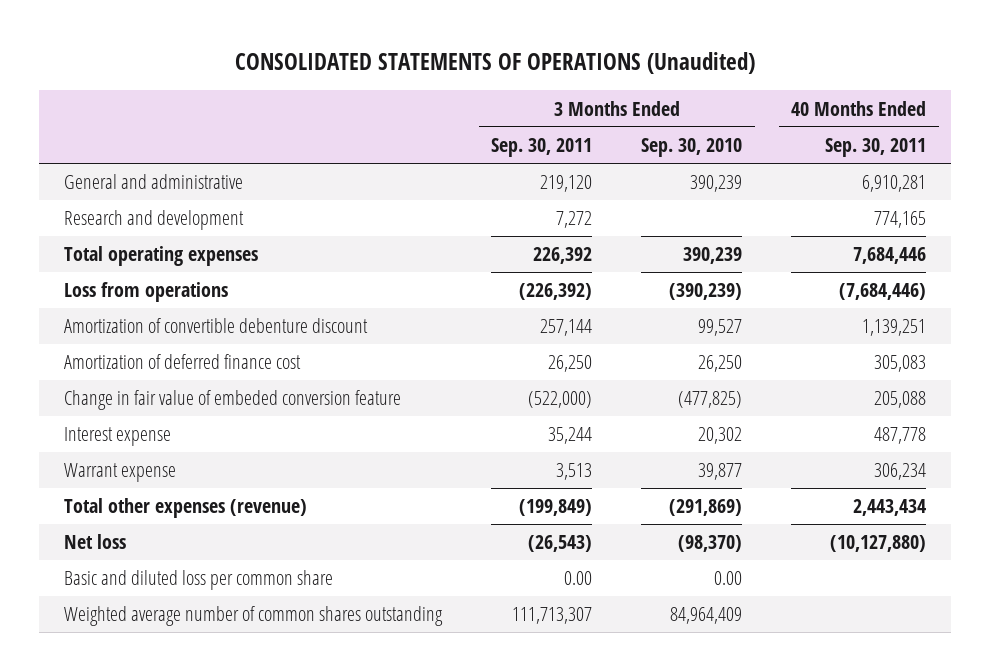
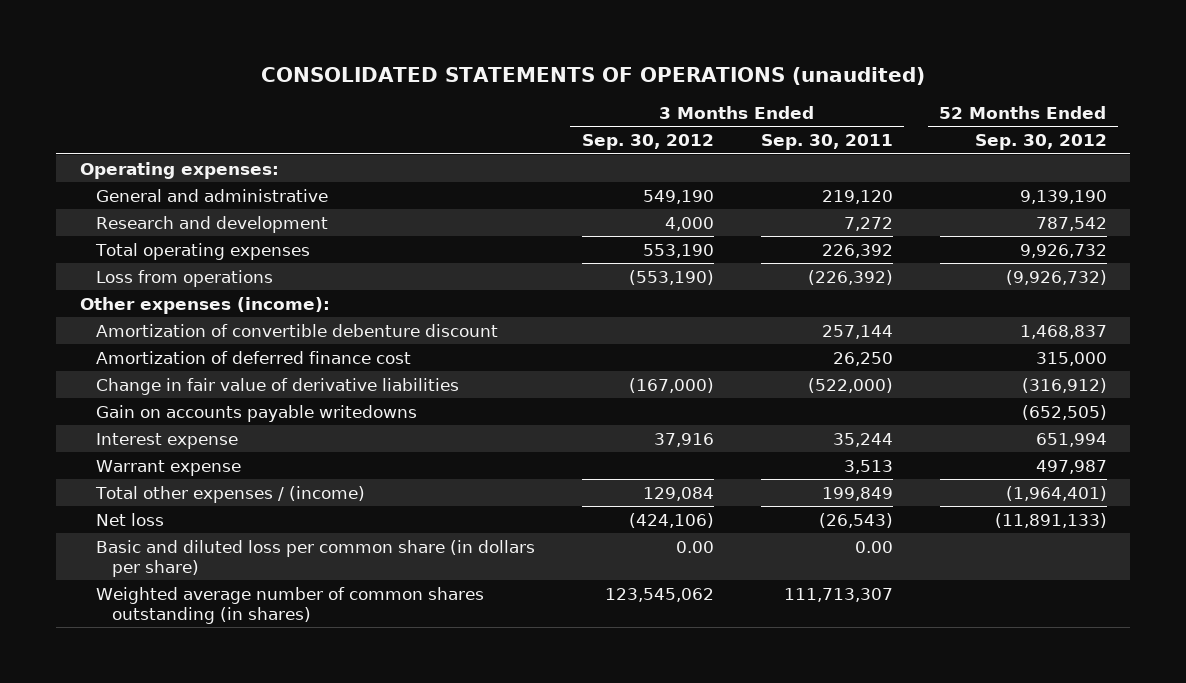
- CONSOLIDATED STATEMENTS OF OPERATIONS (Unaudited)
+ CONSOLIDATED STATEMENTS OF OPERATIONS (unaudited)
- | 3 Months Ended Sep. 30, 2011 | 3 Months Ended Sep. 30, 2010 | 40 Months Ended Sep. 30, 2011
+ | 3 Months Ended Sep. 30, 2012 | 3 Months Ended Sep. 30, 2011 | 52 Months Ended Sep. 30, 2012
+ Operating expenses:
+ Other expenses (income):
- Change in fair value of embeded conversion feature | (522,000) | (477,825) | 205,088
+ Change in fair value of derivative liabilities | (167,000) | (522,000) | (316,912)
+ Gain on accounts payable writedowns | | | (652,505)
- Total other expenses (revenue) | (199,849) | (291,869) | 2,443,434
+ Total other expenses / (income) | 129,084 | 199,849 | (1,964,401)
- Basic and diluted loss per common share | 0.00 | 0.00 |
- Weighted average number of common shares outstanding | 111,713,307 | 84,964,409 |
+ Basic and diluted loss per common share (in dollars per share) | 0.00 | 0.00 |
+ Weighted average number of common shares outstanding (in shares) | 123,545,062 | 111,713,307 |

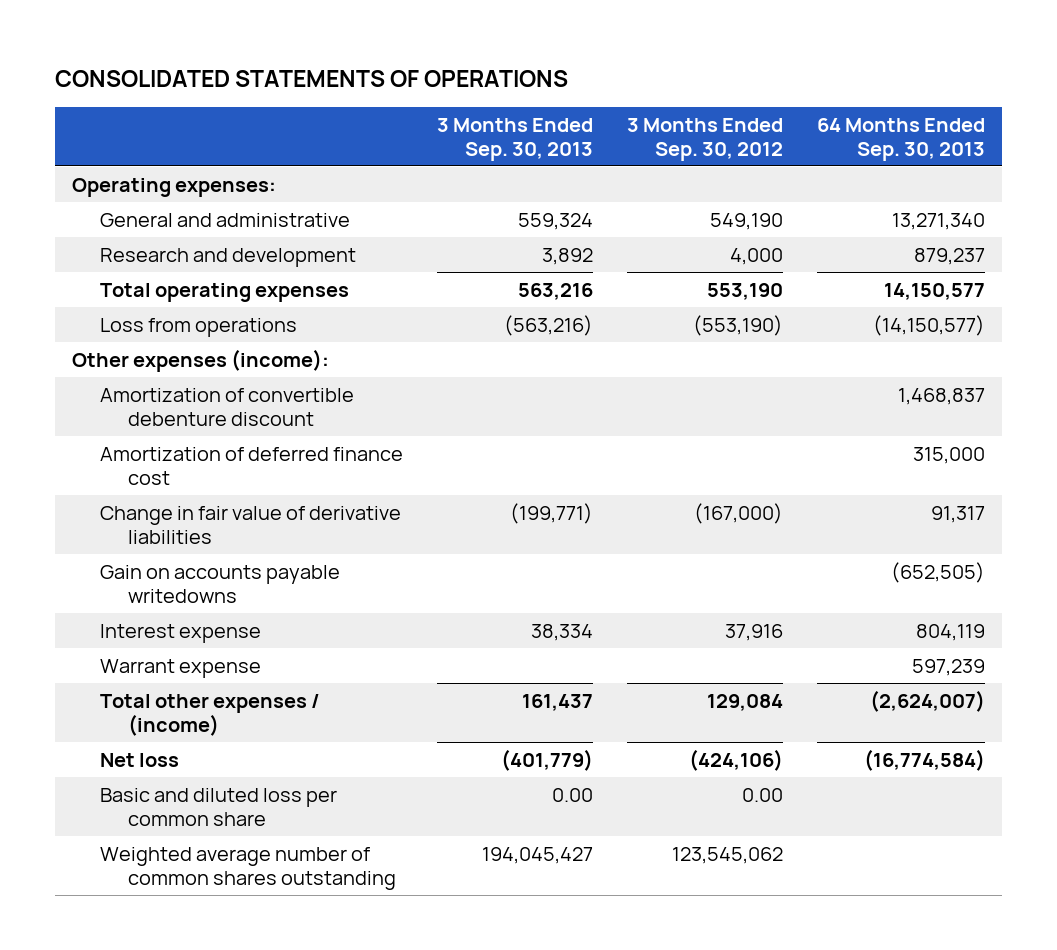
- CONSOLIDATED STATEMENTS OF OPERATIONS (unaudited)
+ CONSOLIDATED STATEMENTS OF OPERATIONS
- | 3 Months Ended Sep. 30, 2012 | 3 Months Ended Sep. 30, 2011 | 52 Months Ended Sep. 30, 2012
+ | 3 Months Ended Sep. 30, 2013 | 3 Months Ended Sep. 30, 2012 | 64 Months Ended Sep. 30, 2013
- Basic and diluted loss per common share (in dollars per share) | 0.00 | 0.00 |
- Weighted average number of common shares outstanding (in shares) | 123,545,062 | 111,713,307 |
+ Basic and diluted loss per common share | 0.00 | 0.00 |
+ Weighted average number of common shares outstanding | 194,045,427 | 123,545,062 |

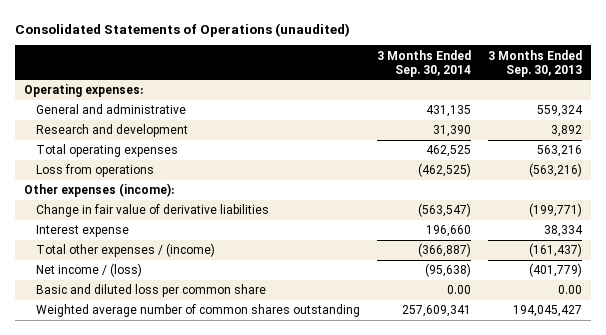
- CONSOLIDATED STATEMENTS OF OPERATIONS
+ Consolidated Statements of Operations (unaudited)
- | 3 Months Ended Sep. 30, 2013 | 3 Months Ended Sep. 30, 2012 | 64 Months Ended Sep. 30, 2013
+ | 3 Months Ended Sep. 30, 2014 | 3 Months Ended Sep. 30, 2013
- Amortization of convertible debenture discount | | | 1,468,837
- Amortization of deferred finance cost | | | 315,000
- Gain on accounts payable writedowns | | | (652,505)
- Warrant expense | | | 597,239
- Total other expenses / (income) | 161,437 | 129,084 | (2,624,007)
- Net loss | (401,779) | (424,106) | (16,774,584)
+ Total other expenses / (income) | (366,887) | (161,437)
+ Net income / (loss) | (95,638) | (401,779)

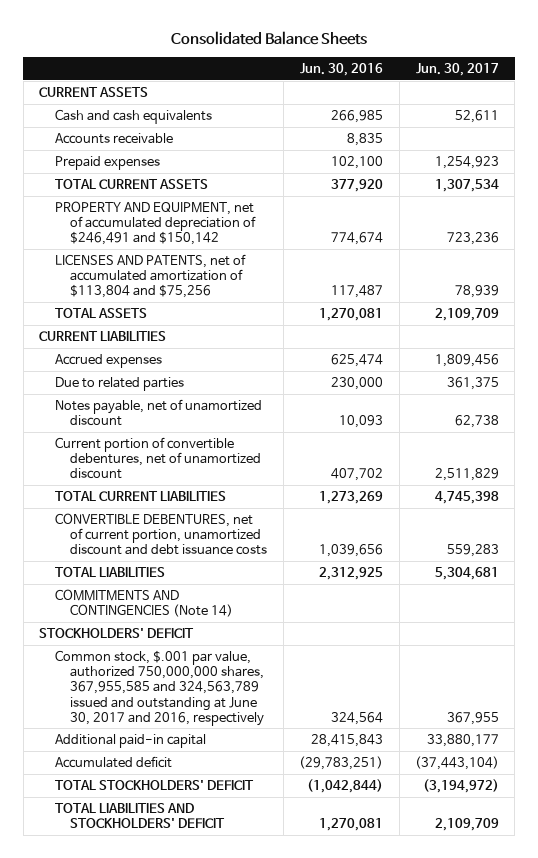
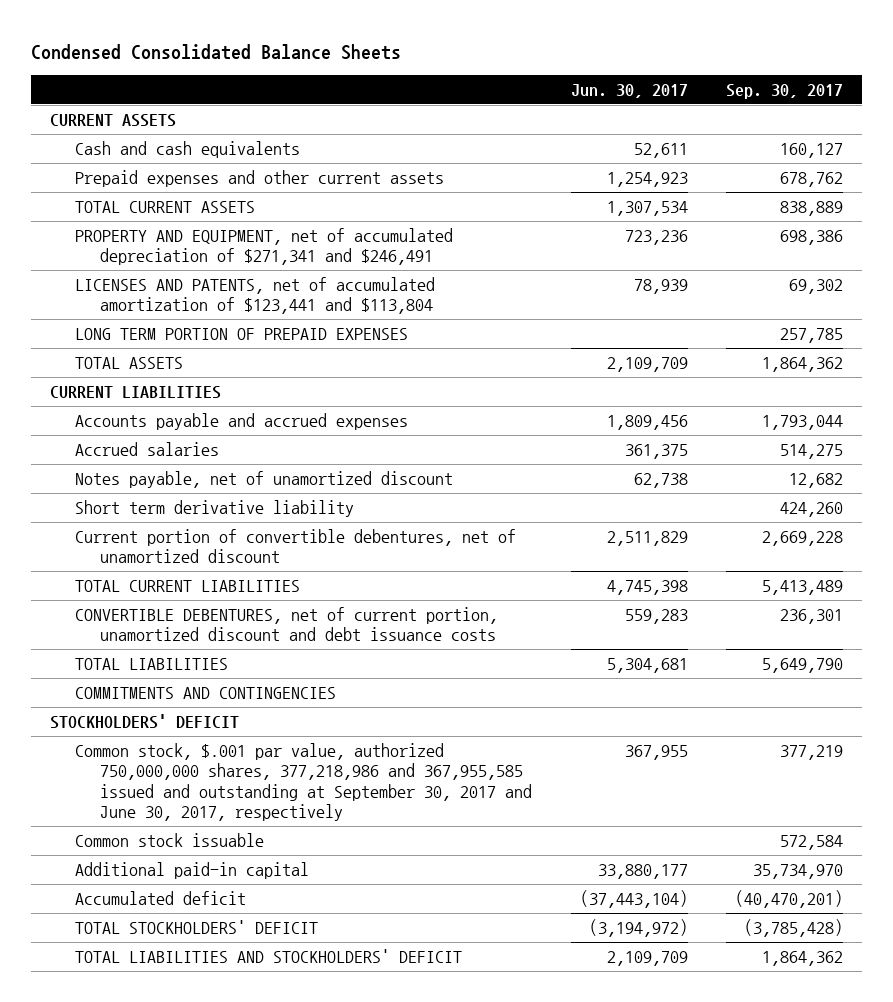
- Consolidated Balance Sheets
+ Condensed Consolidated Balance Sheets
- | Jun. 30, 2016 | Jun. 30, 2017
+ | Jun. 30, 2017 | Sep. 30, 2017
- Accounts receivable | 8,835 |
- Prepaid expenses | 102,100 | 1,254,923
+ Prepaid expenses and other current assets | 1,254,923 | 678,762
- PROPERTY AND EQUIPMENT, net of accumulated depreciation of $246,491 and $150,142 | 774,674 | 723,236
- LICENSES AND PATENTS, net of accumulated amortization of $113,804 and $75,256 | 117,487 | 78,939
+ PROPERTY AND EQUIPMENT, net of accumulated depreciation of $271,341 and $246,491 | 723,236 | 698,386
+ LICENSES AND PATENTS, net of accumulated amortization of $123,441 and $113,804 | 78,939 | 69,302
+ LONG TERM PORTION OF PREPAID EXPENSES | | 257,785
- Accrued expenses | 625,474 | 1,809,456
- Due to related parties | 230,000 | 361,375
+ Accounts payable and accrued expenses | 1,809,456 | 1,793,044
+ Accrued salaries | 361,375 | 514,275
+ Short term derivative liability | | 424,260
- COMMITMENTS AND CONTINGENCIES (Note 14)
+ COMMITMENTS AND CONTINGENCIES
- Common stock, $.001 par value, authorized 750,000,000 shares, 367,955,585 and 324,563,789 issued and outstanding at June 30, 2017 and 2016, respectively | 324,564 | 367,955
+ Common stock, $.001 par value, authorized 750,000,000 shares, 377,218,986 and 367,955,585 issued and outstanding at September 30, 2017 and June 30, 2017, respectively | 367,955 | 377,219
+ Common stock issuable | | 572,584

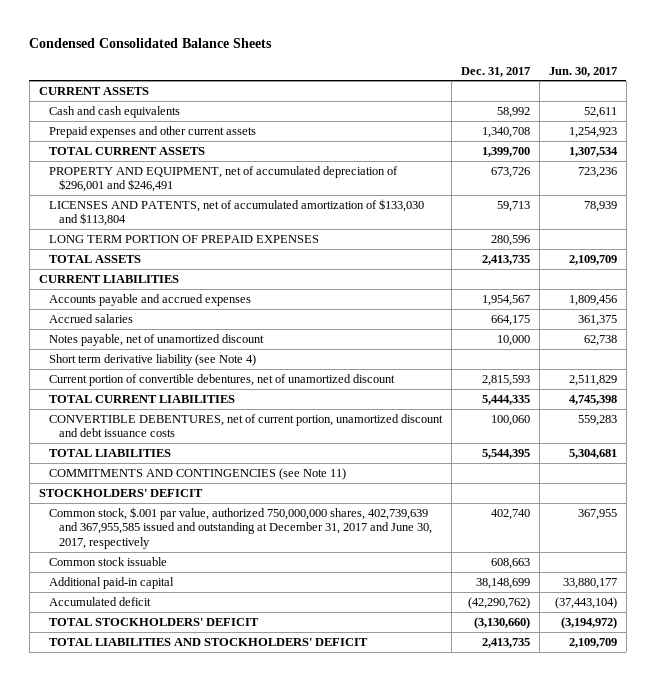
- | Jun. 30, 2017 | Sep. 30, 2017
+ | Dec. 31, 2017 | Jun. 30, 2017
- PROPERTY AND EQUIPMENT, net of accumulated depreciation of $271,341 and $246,491 | 723,236 | 698,386
- LICENSES AND PATENTS, net of accumulated amortization of $123,441 and $113,804 | 78,939 | 69,302
+ PROPERTY AND EQUIPMENT, net of accumulated depreciation of $296,001 and $246,491 | 673,726 | 723,236
+ LICENSES AND PATENTS, net of accumulated amortization of $133,030 and $113,804 | 59,713 | 78,939
- Short term derivative liability | | 424,260
+ Short term derivative liability (see Note 4)
- COMMITMENTS AND CONTINGENCIES
+ COMMITMENTS AND CONTINGENCIES (see Note 11)
- Common stock, $.001 par value, authorized 750,000,000 shares, 377,218,986 and 367,955,585 issued and outstanding at September 30, 2017 and June 30, 2017, respectively | 367,955 | 377,219
+ Common stock, $.001 par value, authorized 750,000,000 shares, 402,739,639 and 367,955,585 issued and outstanding at December 31, 2017 and June 30, 2017, respectively | 402,740 | 367,955

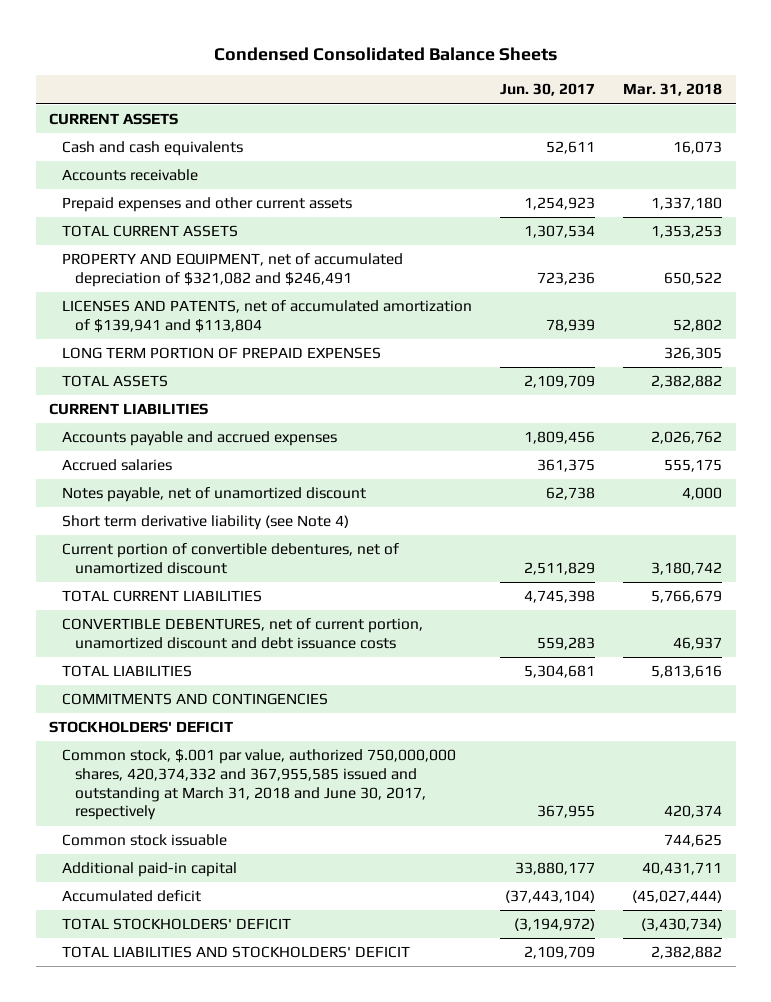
- | Dec. 31, 2017 | Jun. 30, 2017
+ | Jun. 30, 2017 | Mar. 31, 2018
+ Accounts receivable
- PROPERTY AND EQUIPMENT, net of accumulated depreciation of $296,001 and $246,491 | 673,726 | 723,236
- LICENSES AND PATENTS, net of accumulated amortization of $133,030 and $113,804 | 59,713 | 78,939
+ PROPERTY AND EQUIPMENT, net of accumulated depreciation of $321,082 and $246,491 | 723,236 | 650,522
+ LICENSES AND PATENTS, net of accumulated amortization of $139,941 and $113,804 | 78,939 | 52,802
- COMMITMENTS AND CONTINGENCIES (see Note 11)
+ COMMITMENTS AND CONTINGENCIES
- Common stock, $.001 par value, authorized 750,000,000 shares, 402,739,639 and 367,955,585 issued and outstanding at December 31, 2017 and June 30, 2017, respectively | 402,740 | 367,955
+ Common stock, $.001 par value, authorized 750,000,000 shares, 420,374,332 and 367,955,585 issued and outstanding at March 31, 2018 and June 30, 2017, respectively | 367,955 | 420,374

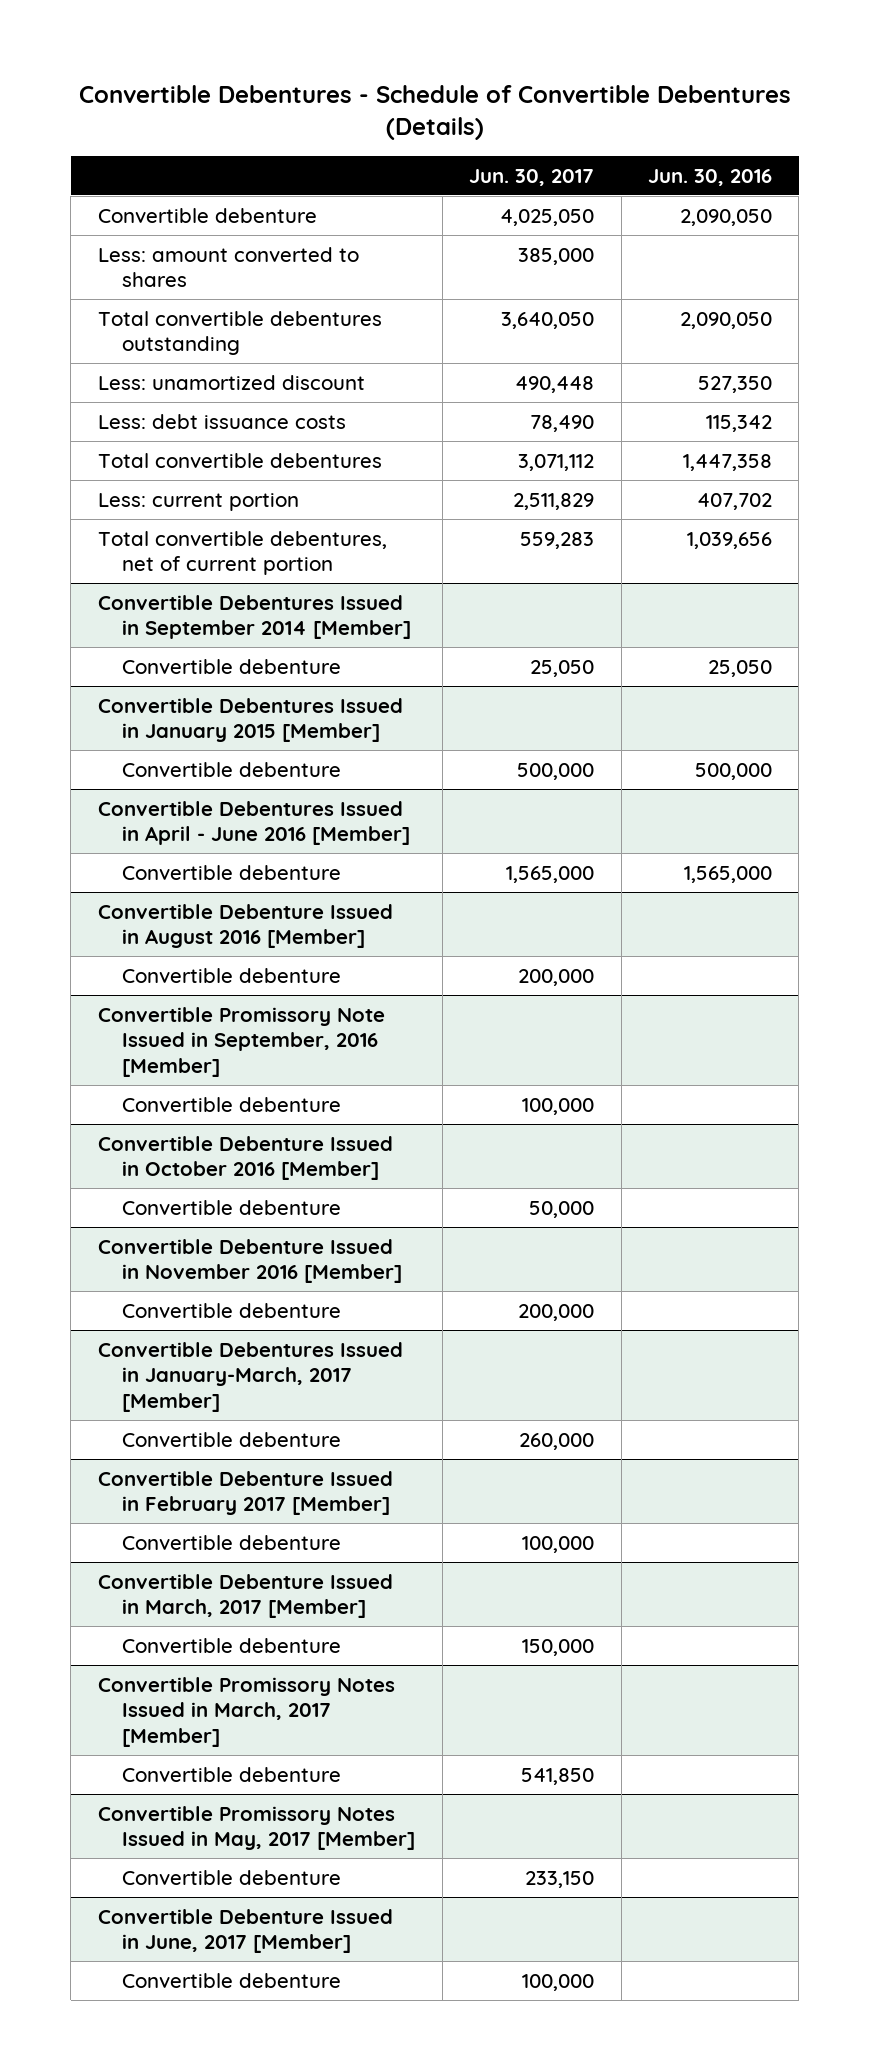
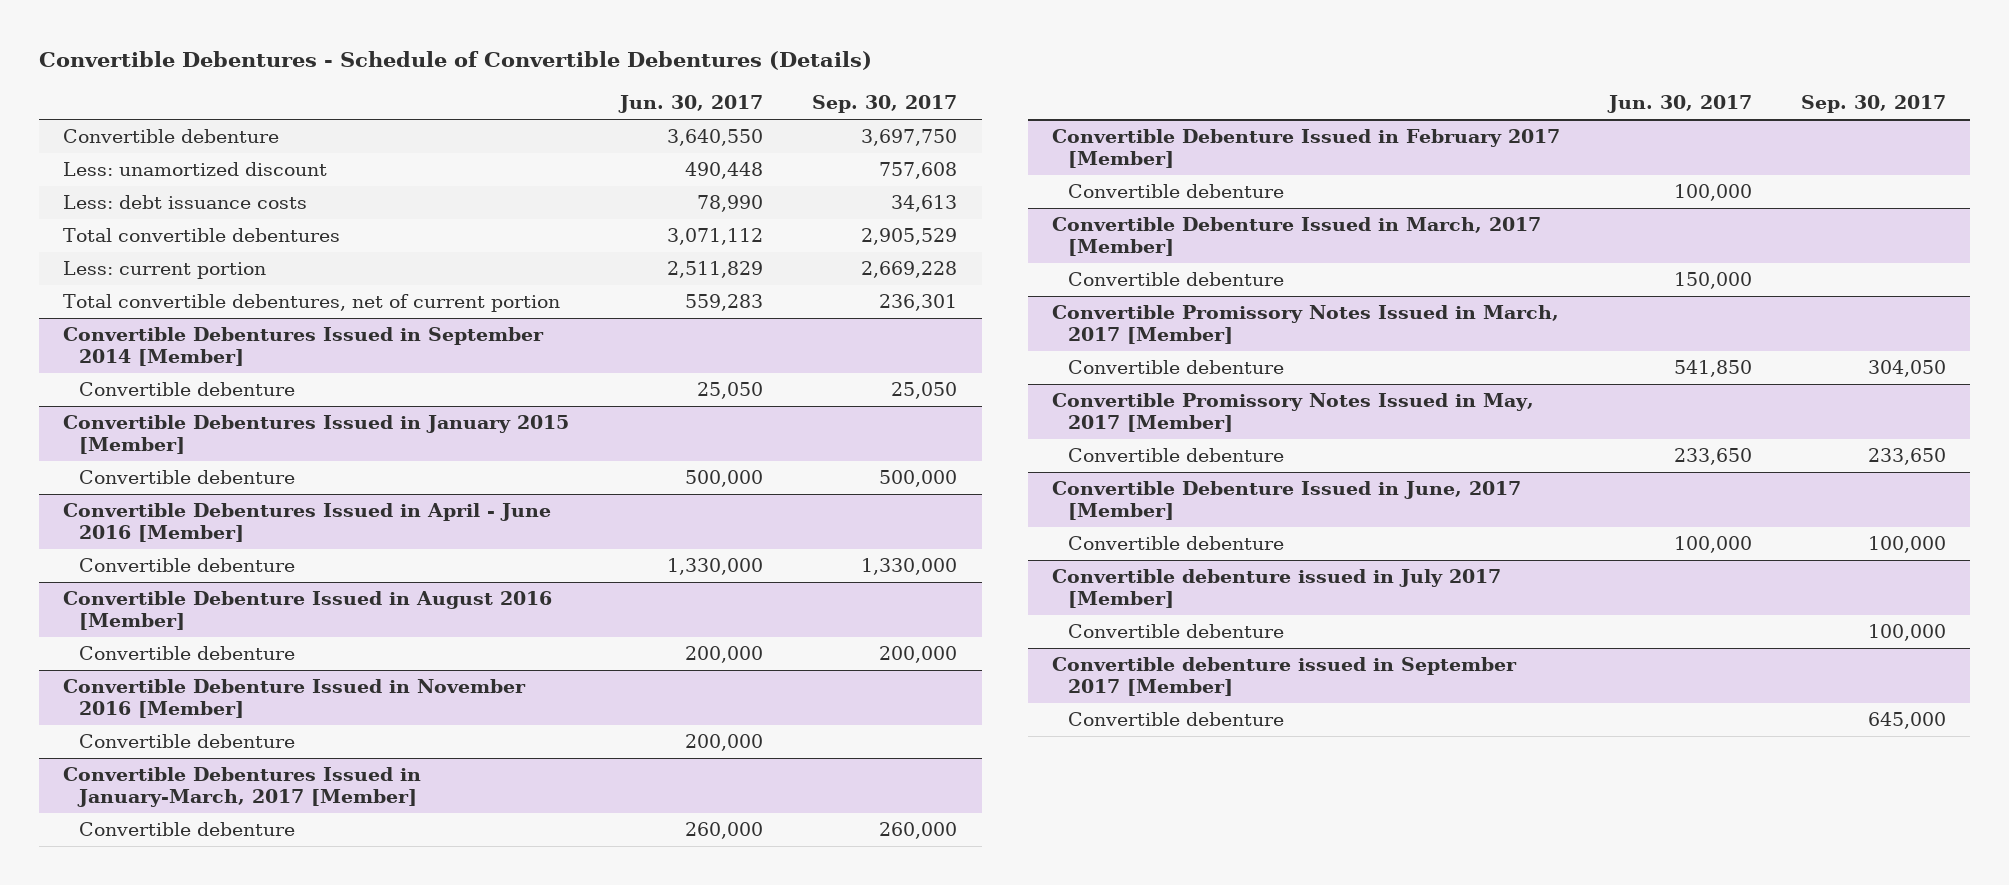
- | Jun. 30, 2017 | Jun. 30, 2016
+ | Jun. 30, 2017 | Sep. 30, 2017
- Convertible debenture | 4,025,050 | 2,090,050
- Less: amount converted to shares | 385,000 |
- Total convertible debentures outstanding | 3,640,050 | 2,090,050
+ Convertible debenture | 3,640,550 | 3,697,750
- Less: debt issuance costs | 78,490 | 115,342
+ Less: debt issuance costs | 78,990 | 34,613
@ Convertible Debentures Issued in April - June 2016 [Member]
- Convertible debenture | 1,565,000 | 1,565,000
+ Convertible debenture | 1,330,000 | 1,330,000
- Convertible Promissory Note Issued in September, 2016 [Member]
- Convertible debenture | 100,000 |
- Convertible Debenture Issued in October 2016 [Member]
- Convertible debenture | 50,000 |
@ Convertible Promissory Notes Issued in May, 2017 [Member]
- Convertible debenture | 233,150 |
+ Convertible debenture | 233,650 | 233,650
+ Convertible debenture issued in July 2017 [Member]
+ Convertible debenture | | 100,000
+ Convertible debenture issued in September 2017 [Member]
+ Convertible debenture | | 645,000

